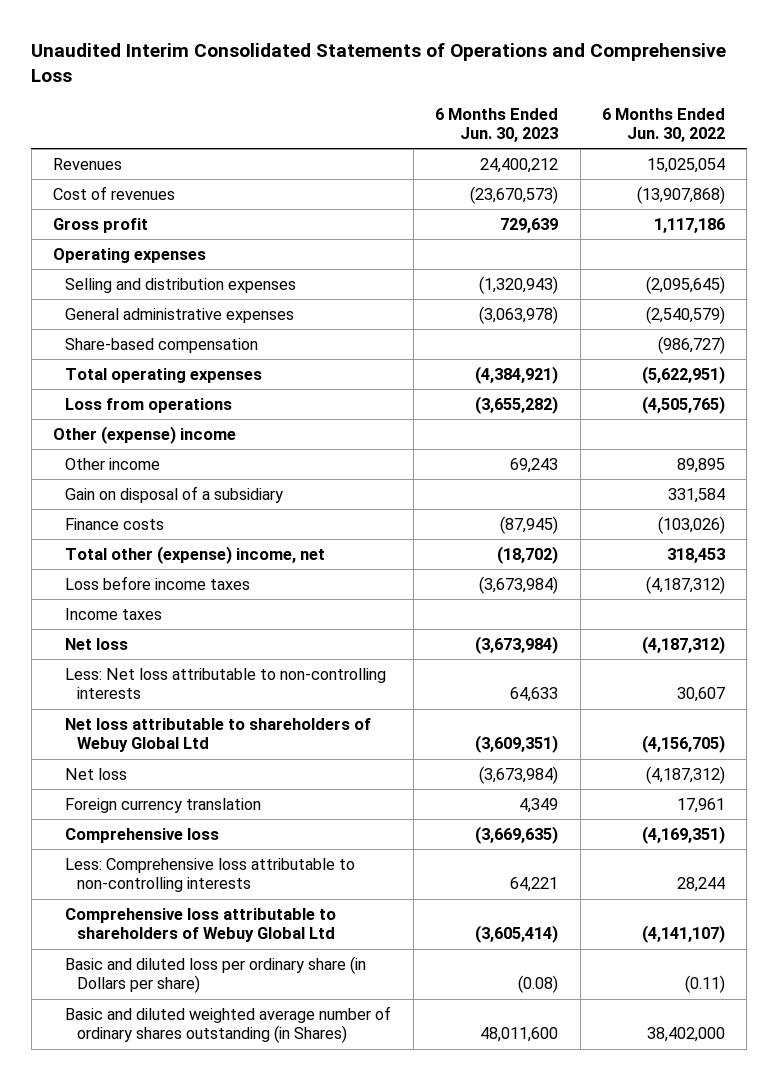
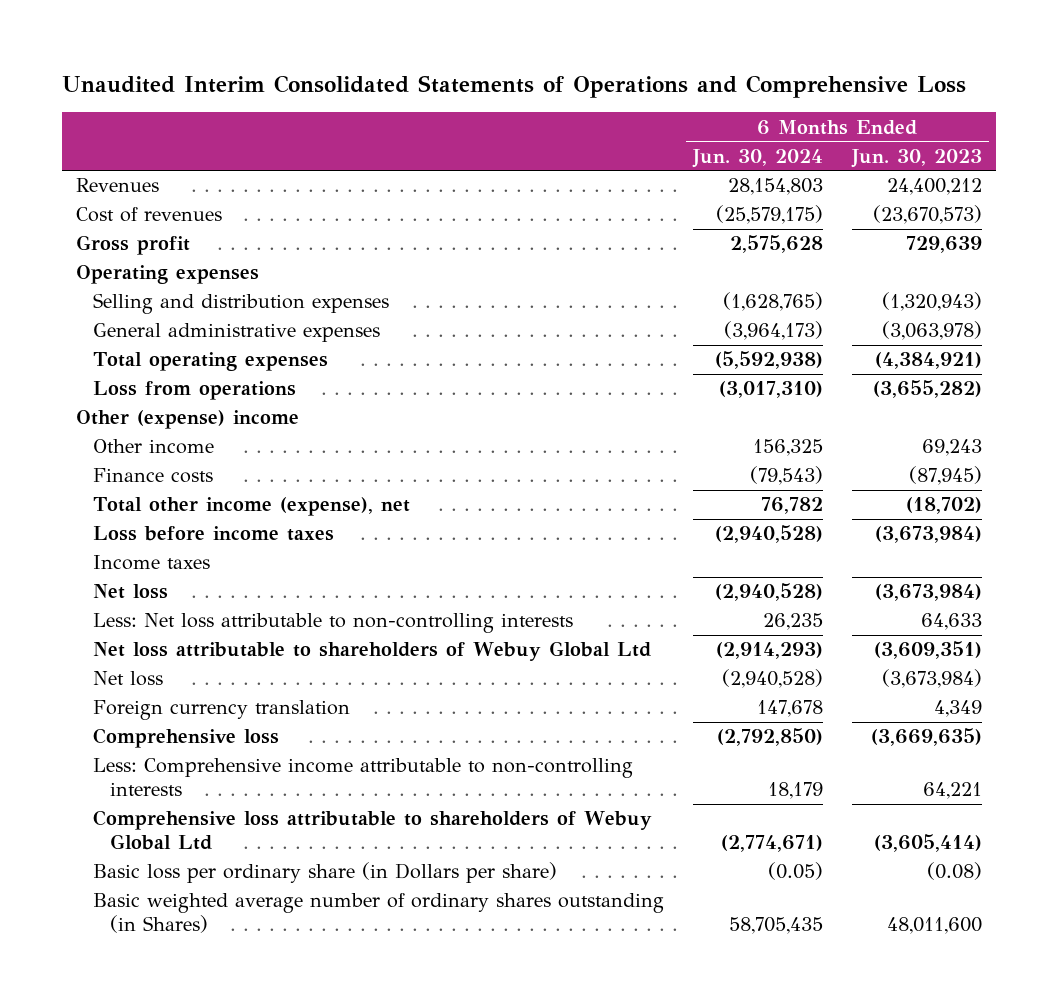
- | 6 Months Ended Jun. 30, 2023 | 6 Months Ended Jun. 30, 2022
+ | 6 Months Ended Jun. 30, 2024 | 6 Months Ended Jun. 30, 2023
- Share-based compensation | | (986,727)
- Gain on disposal of a subsidiary | | 331,584
- Total other (expense) income, net | (18,702) | 318,453
+ Total other income (expense), net | 76,782 | (18,702)
- Less: Comprehensive loss attributable to non-controlling interests | 64,221 | 28,244
+ Less: Comprehensive income attributable to non-controlling interests | 18,179 | 64,221
- Basic and diluted loss per ordinary share (in Dollars per share) | (0.08) | (0.11)
- Basic and diluted weighted average number of ordinary shares outstanding (in Shares) | 48,011,600 | 38,402,000
+ Basic loss per ordinary share (in Dollars per share) | (0.05) | (0.08)
+ Basic weighted average number of ordinary shares outstanding (in Shares) | 58,705,435 | 48,011,600

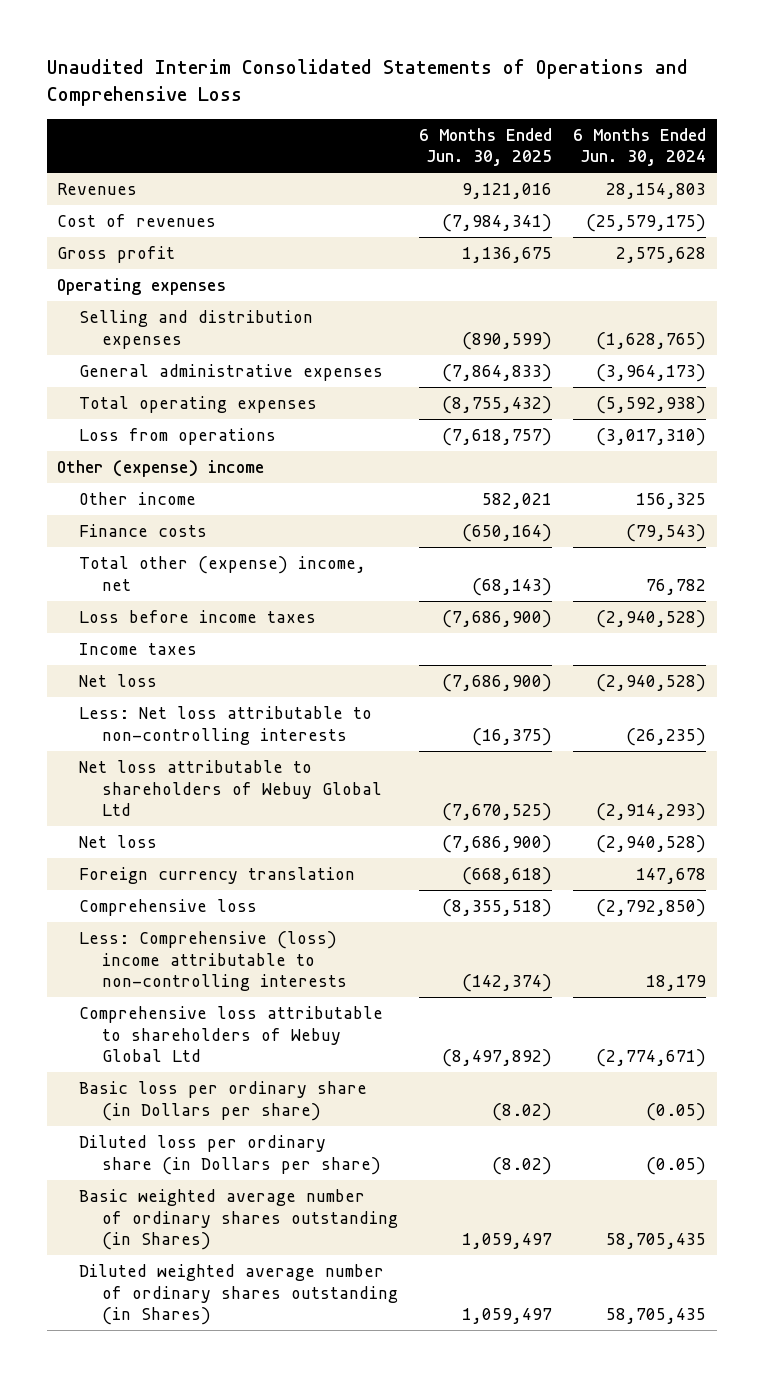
- | 6 Months Ended Jun. 30, 2024 | 6 Months Ended Jun. 30, 2023
+ | 6 Months Ended Jun. 30, 2025 | 6 Months Ended Jun. 30, 2024
- Total other income (expense), net | 76,782 | (18,702)
+ Total other (expense) income, net | (68,143) | 76,782
- Less: Net loss attributable to non-controlling interests | 26,235 | 64,633
+ Less: Net loss attributable to non-controlling interests | (16,375) | (26,235)
- Less: Comprehensive income attributable to non-controlling interests | 18,179 | 64,221
+ Less: Comprehensive (loss) income attributable to non-controlling interests | (142,374) | 18,179
+ Diluted loss per ordinary share (in Dollars per share) | (8.02) | (0.05)
+ Diluted weighted average number of ordinary shares outstanding (in Shares) | 1,059,497 | 58,705,435

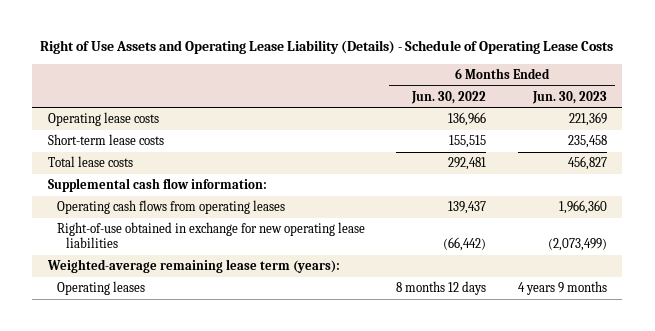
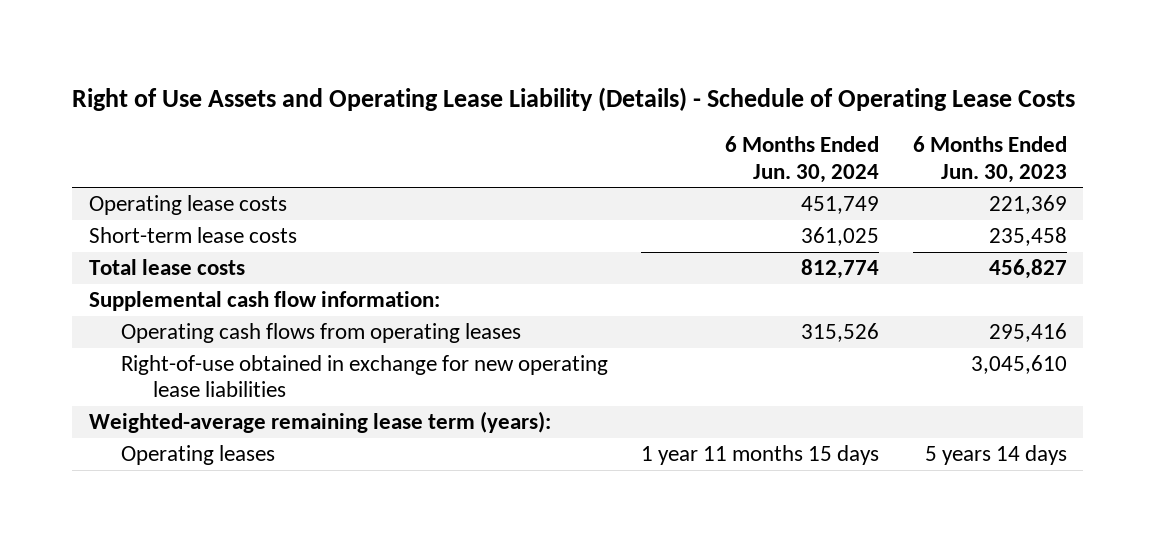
- | 6 Months Ended Jun. 30, 2022 | 6 Months Ended Jun. 30, 2023
+ | 6 Months Ended Jun. 30, 2024 | 6 Months Ended Jun. 30, 2023
- Operating cash flows from operating leases | 139,437 | 1,966,360
- Right-of-use obtained in exchange for new operating lease liabilities | (66,442) | (2,073,499)
+ Operating cash flows from operating leases | 315,526 | 295,416
+ Right-of-use obtained in exchange for new operating lease liabilities | | 3,045,610
- Operating leases | 8 months 12 days | 4 years 9 months
+ Operating leases | 1 year 11 months 15 days | 5 years 14 days

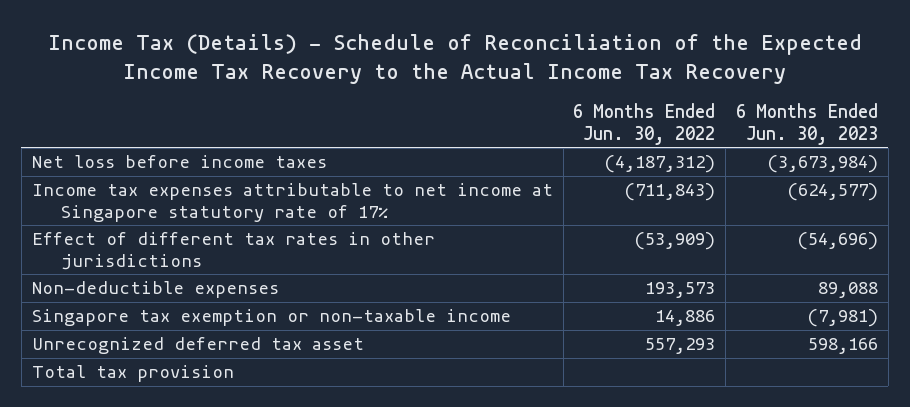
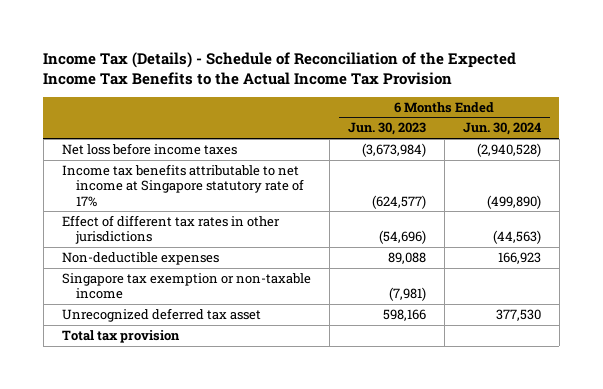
- Income Tax (Details) - Schedule of Reconciliation of the Expected Income Tax Recovery to the Actual Income Tax Recovery
+ Income Tax (Details) - Schedule of Reconciliation of the Expected Income Tax Benefits to the Actual Income Tax Provision
- | 6 Months Ended Jun. 30, 2022 | 6 Months Ended Jun. 30, 2023
+ | 6 Months Ended Jun. 30, 2023 | 6 Months Ended Jun. 30, 2024
- Income tax expenses attributable to net income at Singapore statutory rate of 17% | (711,843) | (624,577)
+ Income tax benefits attributable to net income at Singapore statutory rate of 17% | (624,577) | (499,890)

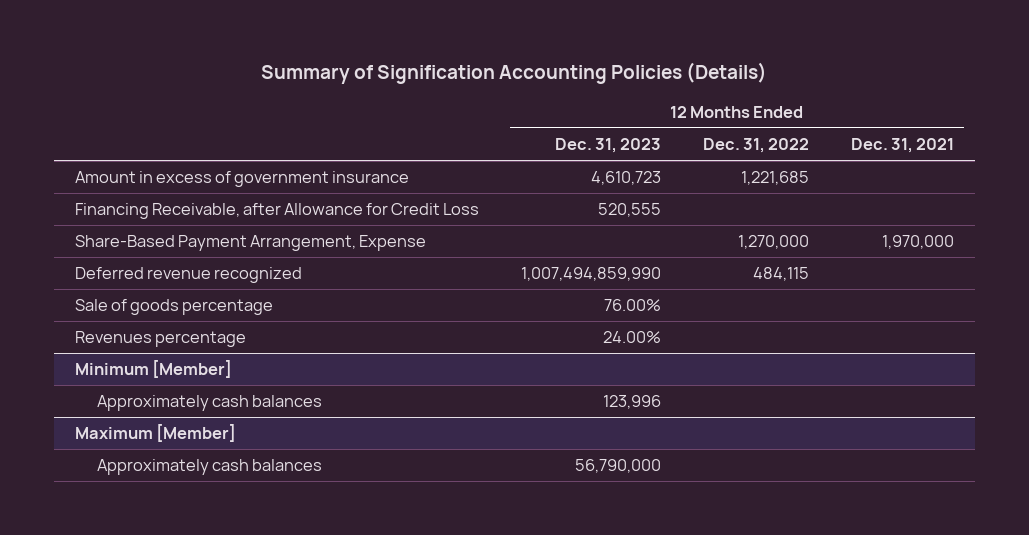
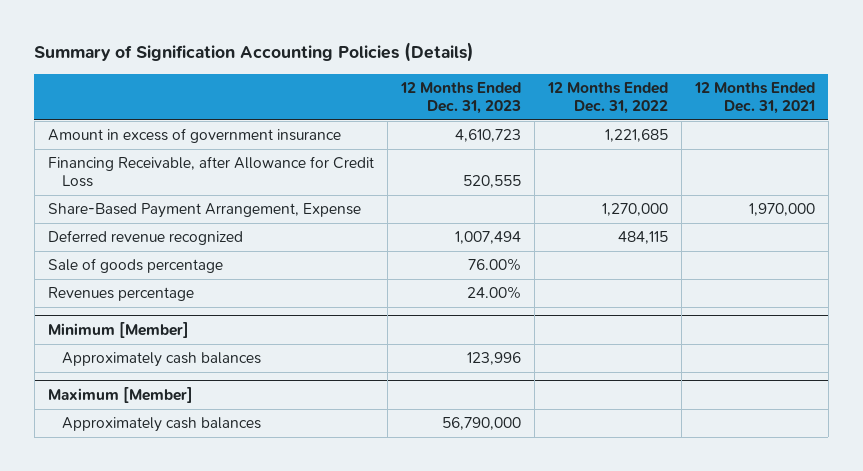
- Deferred revenue recognized | 1,007,494,859,990 | 484,115 |
+ Deferred revenue recognized | 1,007,494 | 484,115 |

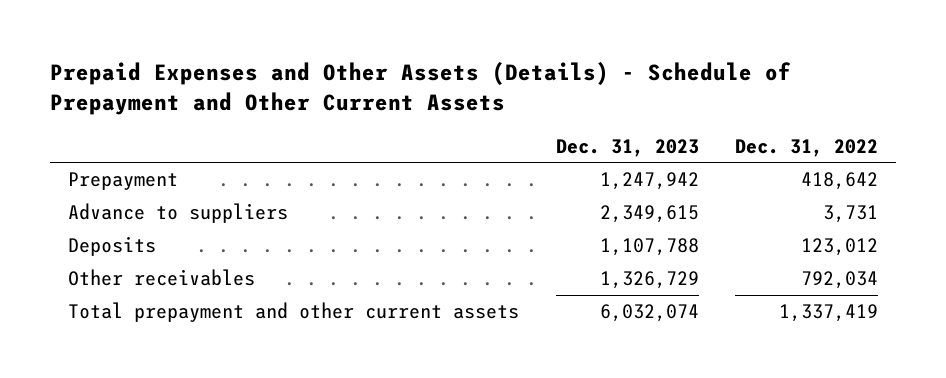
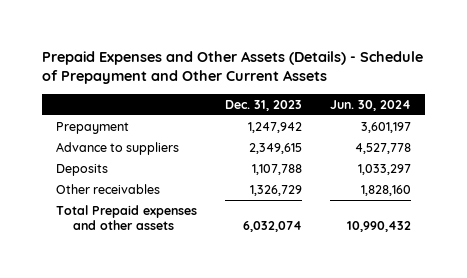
- | Dec. 31, 2023 | Dec. 31, 2022
+ | Dec. 31, 2023 | Jun. 30, 2024
- Total prepayment and other current assets | 6,032,074 | 1,337,419
+ Total Prepaid expenses and other assets | 6,032,074 | 10,990,432

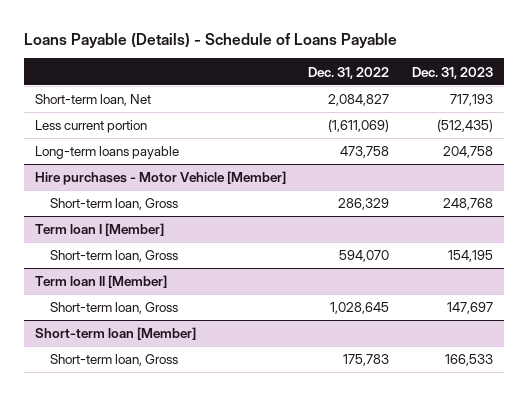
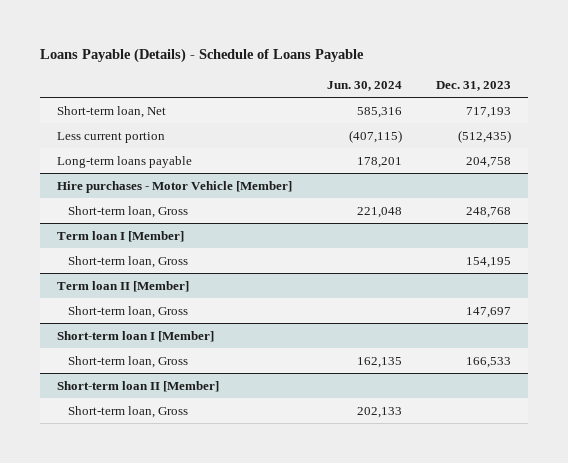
- | Dec. 31, 2022 | Dec. 31, 2023
+ | Jun. 30, 2024 | Dec. 31, 2023
- Short-term loan [Member]
+ Short-term loan I [Member]
+ Short-term loan II [Member]
+ Short-term loan, Gross | 202,133 |

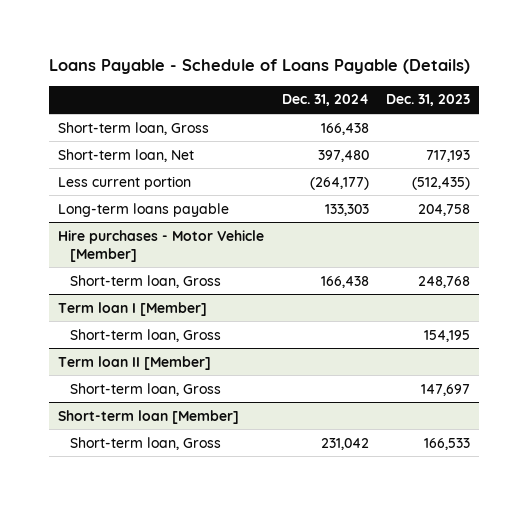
- Loans Payable (Details) - Schedule of Loans Payable
+ Loans Payable - Schedule of Loans Payable (Details)
- | Jun. 30, 2024 | Dec. 31, 2023
+ | Dec. 31, 2024 | Dec. 31, 2023
+ Short-term loan, Gross | 166,438 |
- Short-term loan I [Member]
+ Short-term loan [Member]
- Short-term loan II [Member]
- Short-term loan, Gross | 202,133 |

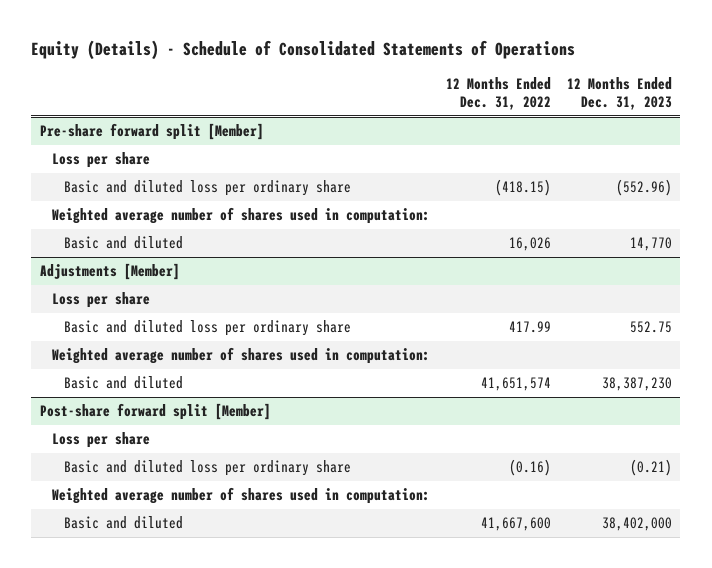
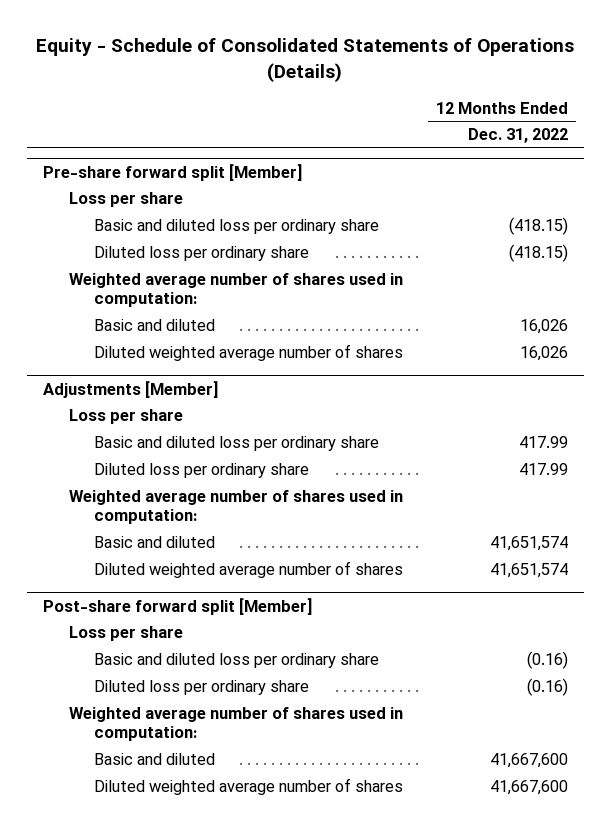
- Equity (Details) - Schedule of Consolidated Statements of Operations
+ Equity - Schedule of Consolidated Statements of Operations (Details)
- | 12 Months Ended Dec. 31, 2022 | 12 Months Ended Dec. 31, 2023
+ | 12 Months Ended Dec. 31, 2022
@ Pre-share forward split [Member]
+ Diluted loss per ordinary share | (418.15)
+ Diluted weighted average number of shares | 16,026
@ Adjustments [Member]
+ Diluted loss per ordinary share | 417.99
+ Diluted weighted average number of shares | 41,651,574
@ Post-share forward split [Member]
+ Diluted loss per ordinary share | (0.16)
+ Diluted weighted average number of shares | 41,667,600

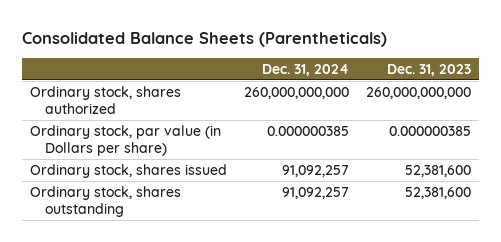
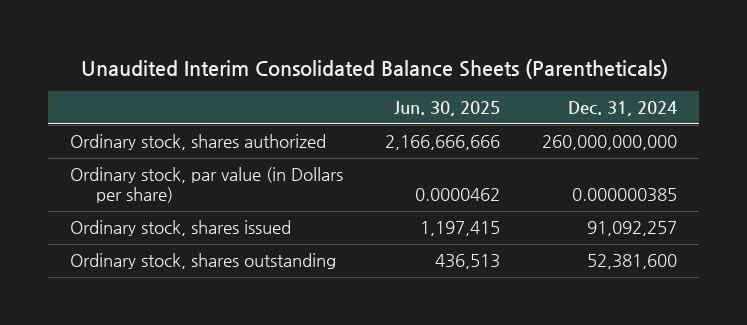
- Consolidated Balance Sheets (Parentheticals)
+ Unaudited Interim Consolidated Balance Sheets (Parentheticals)
- | Dec. 31, 2024 | Dec. 31, 2023
+ | Jun. 30, 2025 | Dec. 31, 2024
- Ordinary stock, shares outstanding | 91,092,257 | 52,381,600
+ Ordinary stock, shares outstanding | 436,513 | 52,381,600

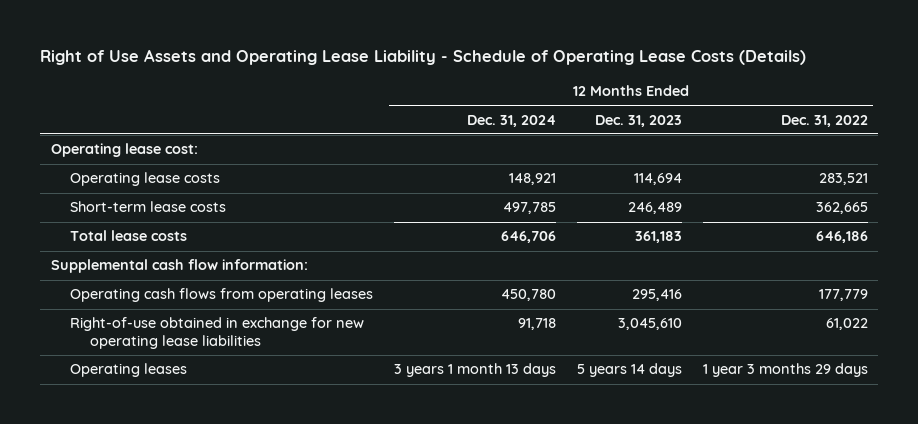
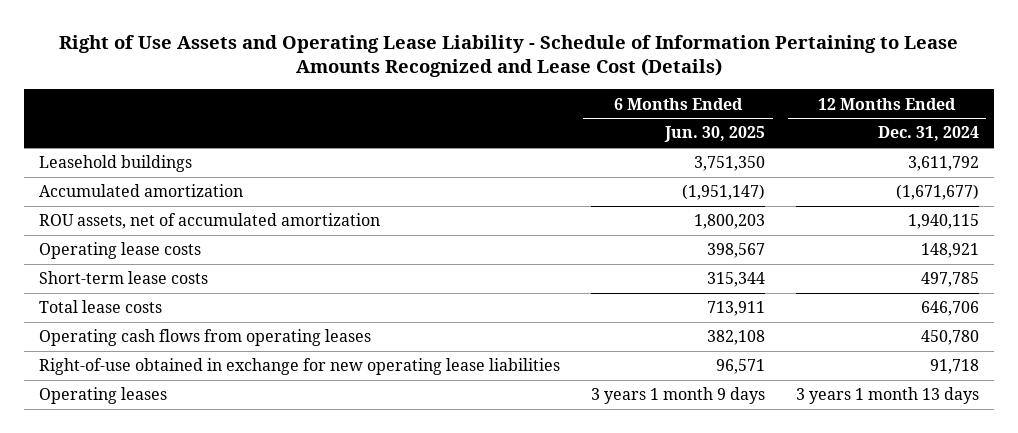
- Right of Use Assets and Operating Lease Liability - Schedule of Operating Lease Costs (Details)
+ Right of Use Assets and Operating Lease Liability - Schedule of Information Pertaining to Lease Amounts Recognized and Lease Cost (Details)
- | 12 Months Ended Dec. 31, 2024 | 12 Months Ended Dec. 31, 2023 | 12 Months Ended Dec. 31, 2022
+ | 6 Months Ended Jun. 30, 2025 | 12 Months Ended Dec. 31, 2024
- Operating lease cost:
+ Leasehold buildings | 3,751,350 | 3,611,792
+ Accumulated amortization | (1,951,147) | (1,671,677)
+ ROU assets, net of accumulated amortization | 1,800,203 | 1,940,115
- Supplemental cash flow information:

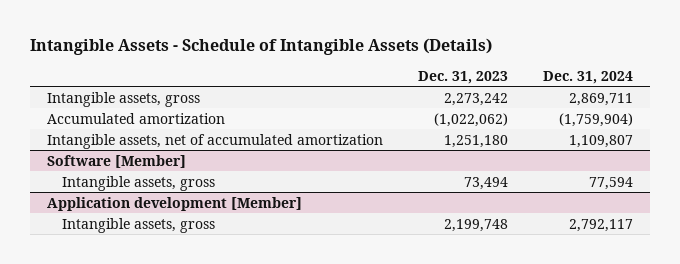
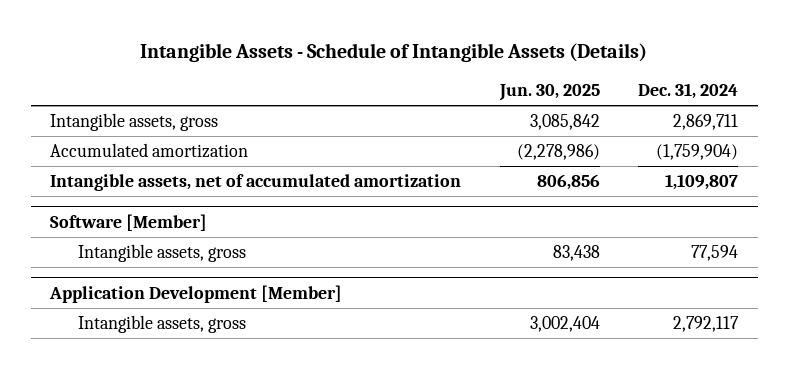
- | Dec. 31, 2023 | Dec. 31, 2024
+ | Jun. 30, 2025 | Dec. 31, 2024
- Application development [Member]
+ Application Development [Member]

